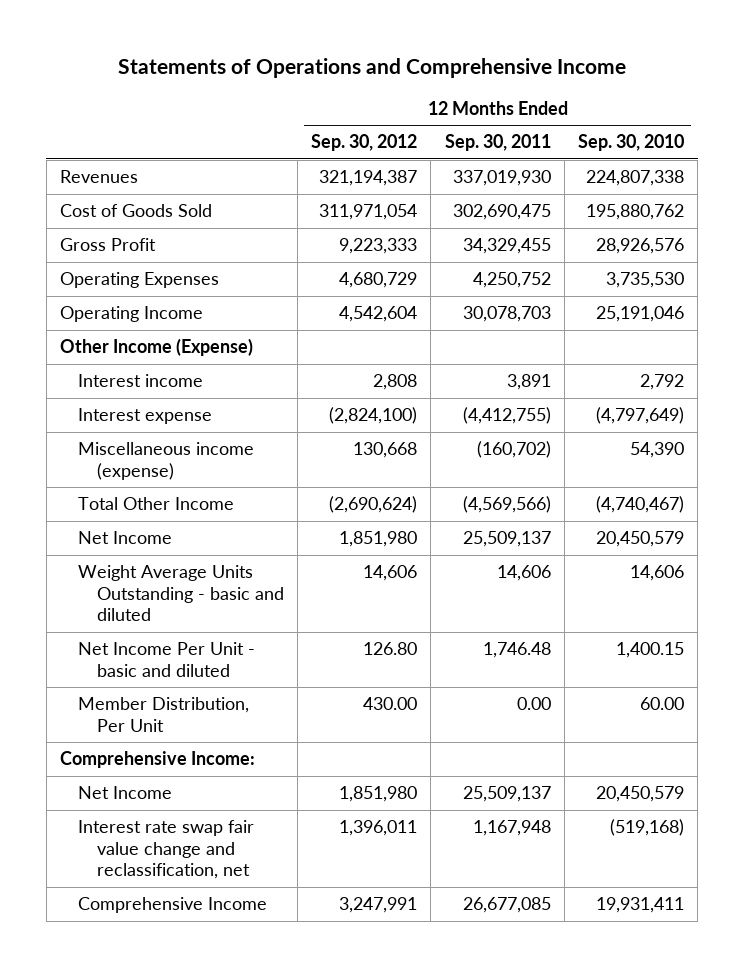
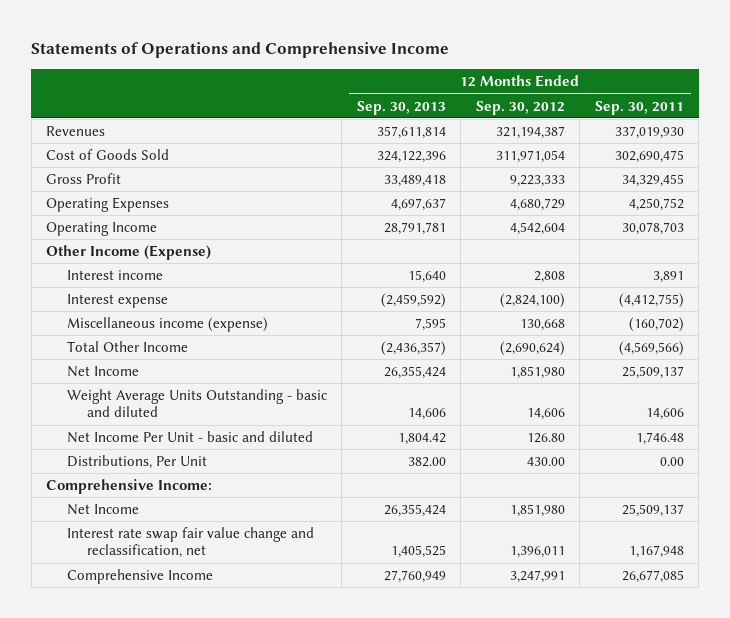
- | 12 Months Ended Sep. 30, 2012 | 12 Months Ended Sep. 30, 2011 | 12 Months Ended Sep. 30, 2010
+ | 12 Months Ended Sep. 30, 2013 | 12 Months Ended Sep. 30, 2012 | 12 Months Ended Sep. 30, 2011
- Member Distribution, Per Unit | 430.00 | 0.00 | 60.00
+ Distributions, Per Unit | 382.00 | 430.00 | 0.00

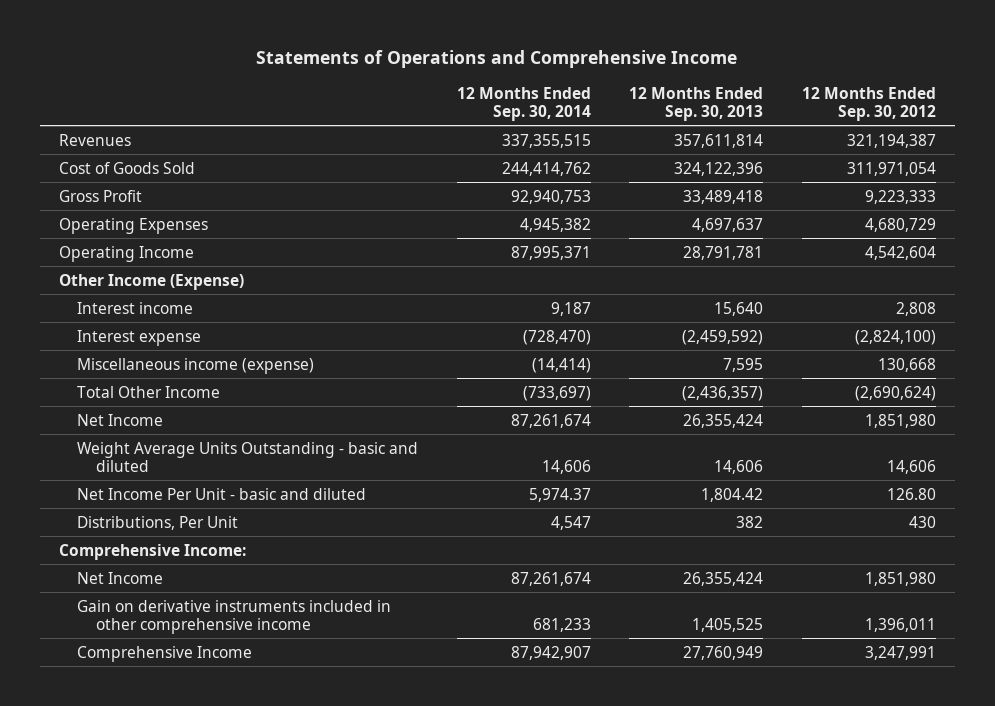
- | 12 Months Ended Sep. 30, 2013 | 12 Months Ended Sep. 30, 2012 | 12 Months Ended Sep. 30, 2011
+ | 12 Months Ended Sep. 30, 2014 | 12 Months Ended Sep. 30, 2013 | 12 Months Ended Sep. 30, 2012
- Distributions, Per Unit | 382.00 | 430.00 | 0.00
+ Distributions, Per Unit | 4,547 | 382 | 430
- Interest rate swap fair value change and reclassification, net | 1,405,525 | 1,396,011 | 1,167,948
+ Gain on derivative instruments included in other comprehensive income | 681,233 | 1,405,525 | 1,396,011

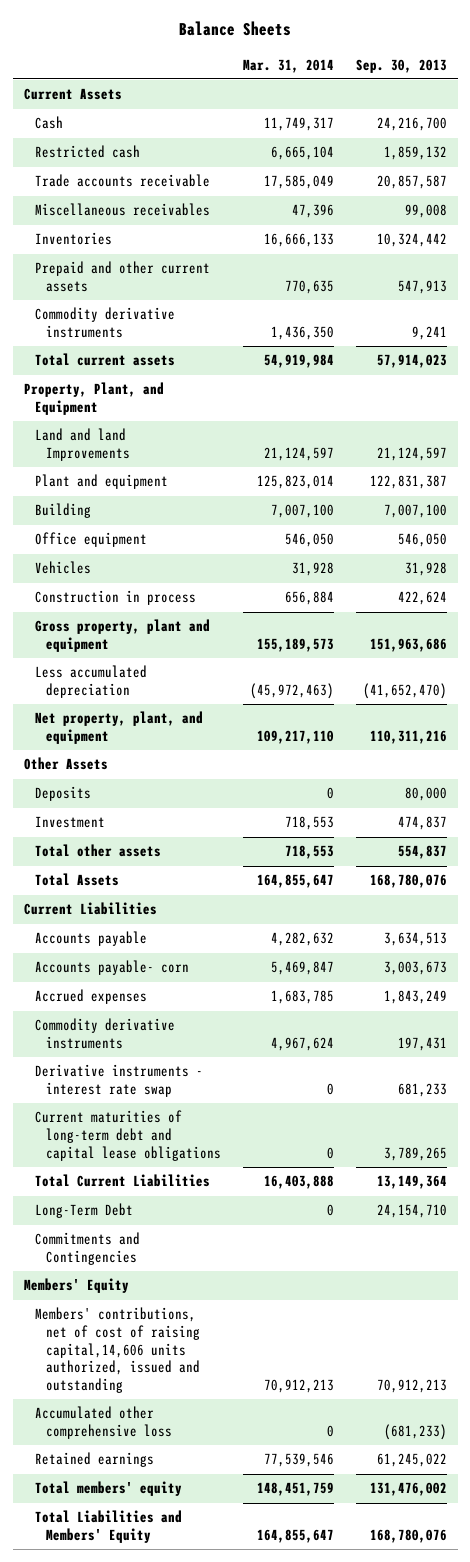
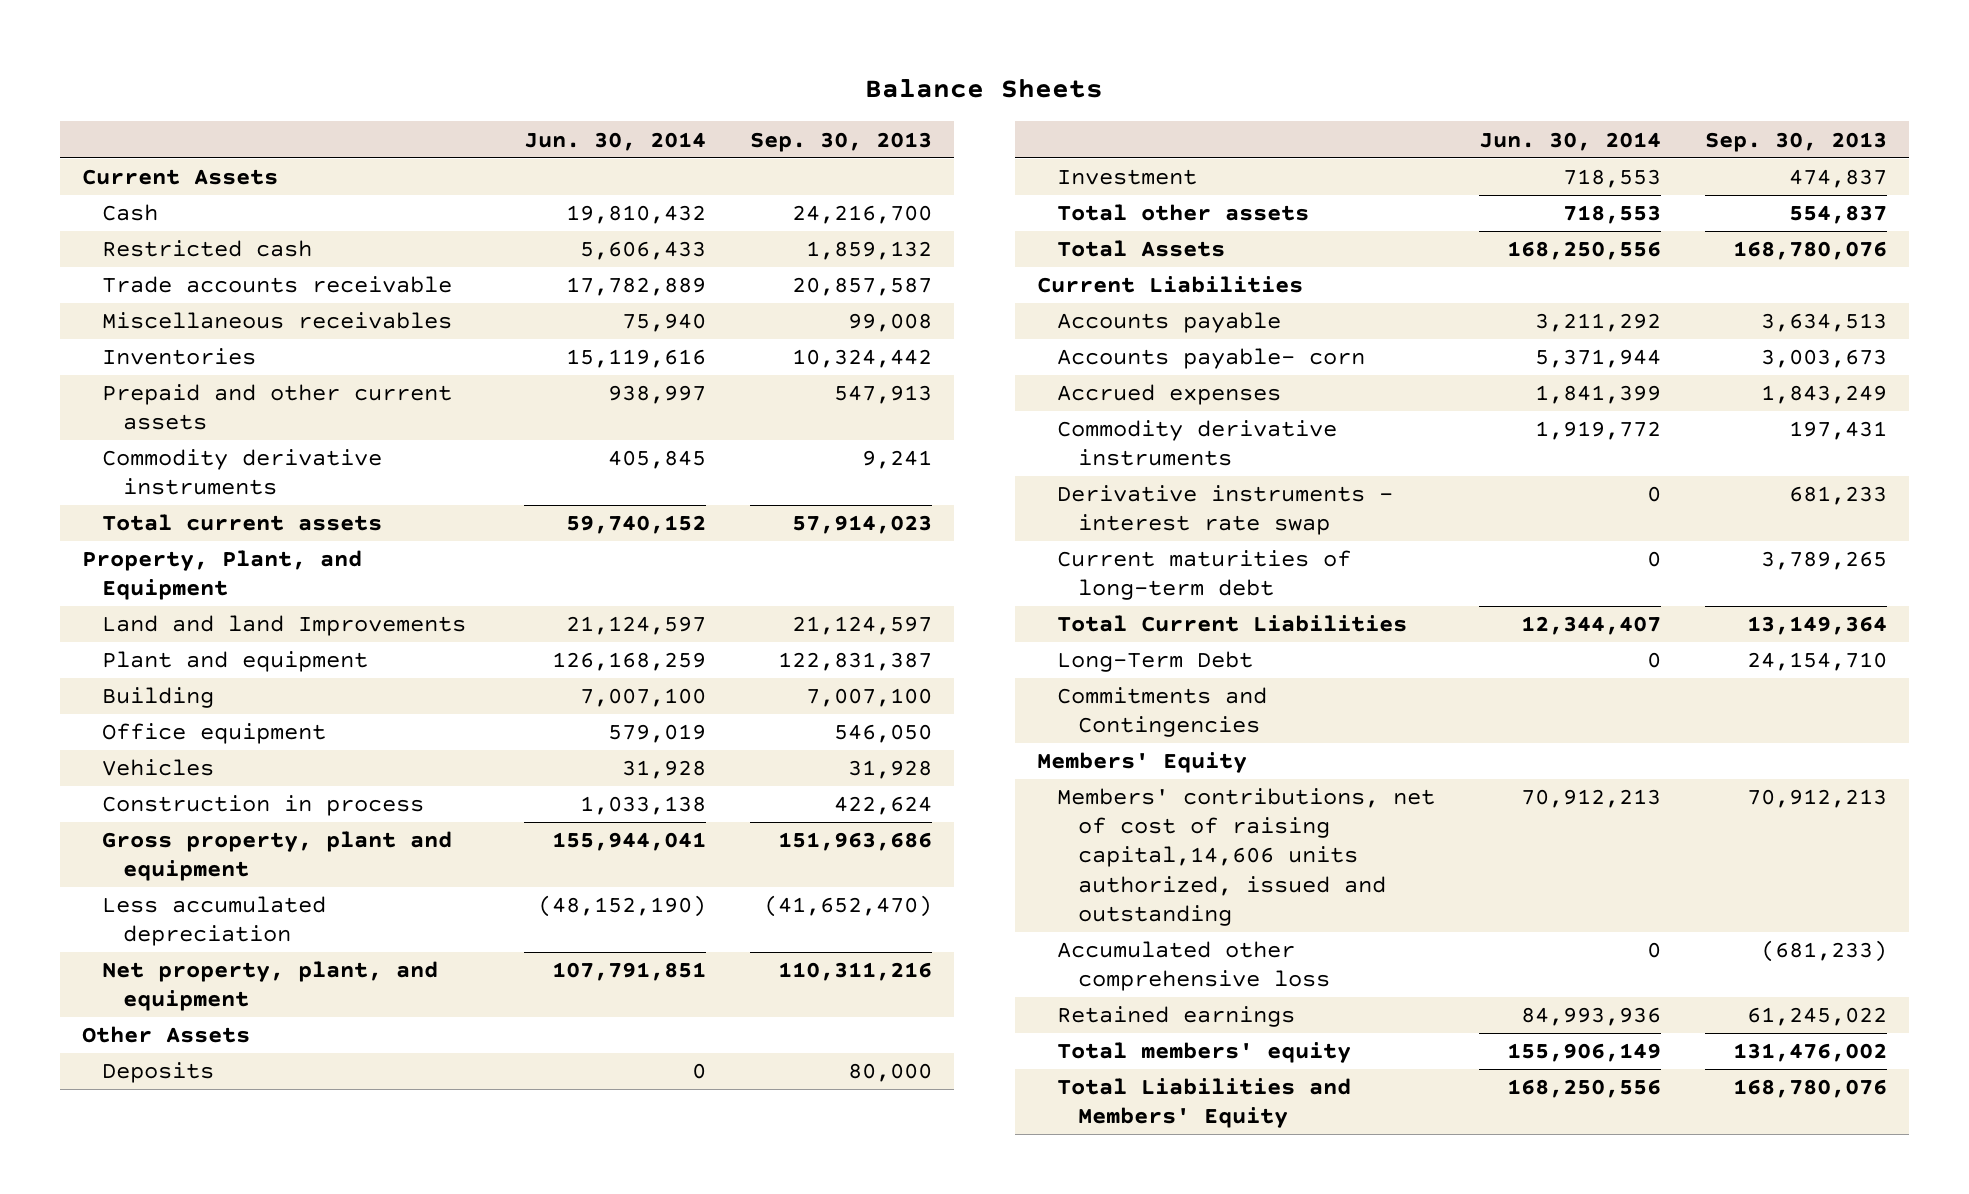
- | Mar. 31, 2014 | Sep. 30, 2013
+ | Jun. 30, 2014 | Sep. 30, 2013
- Current maturities of long-term debt and capital lease obligations | 0 | 3,789,265
+ Current maturities of long-term debt | 0 | 3,789,265

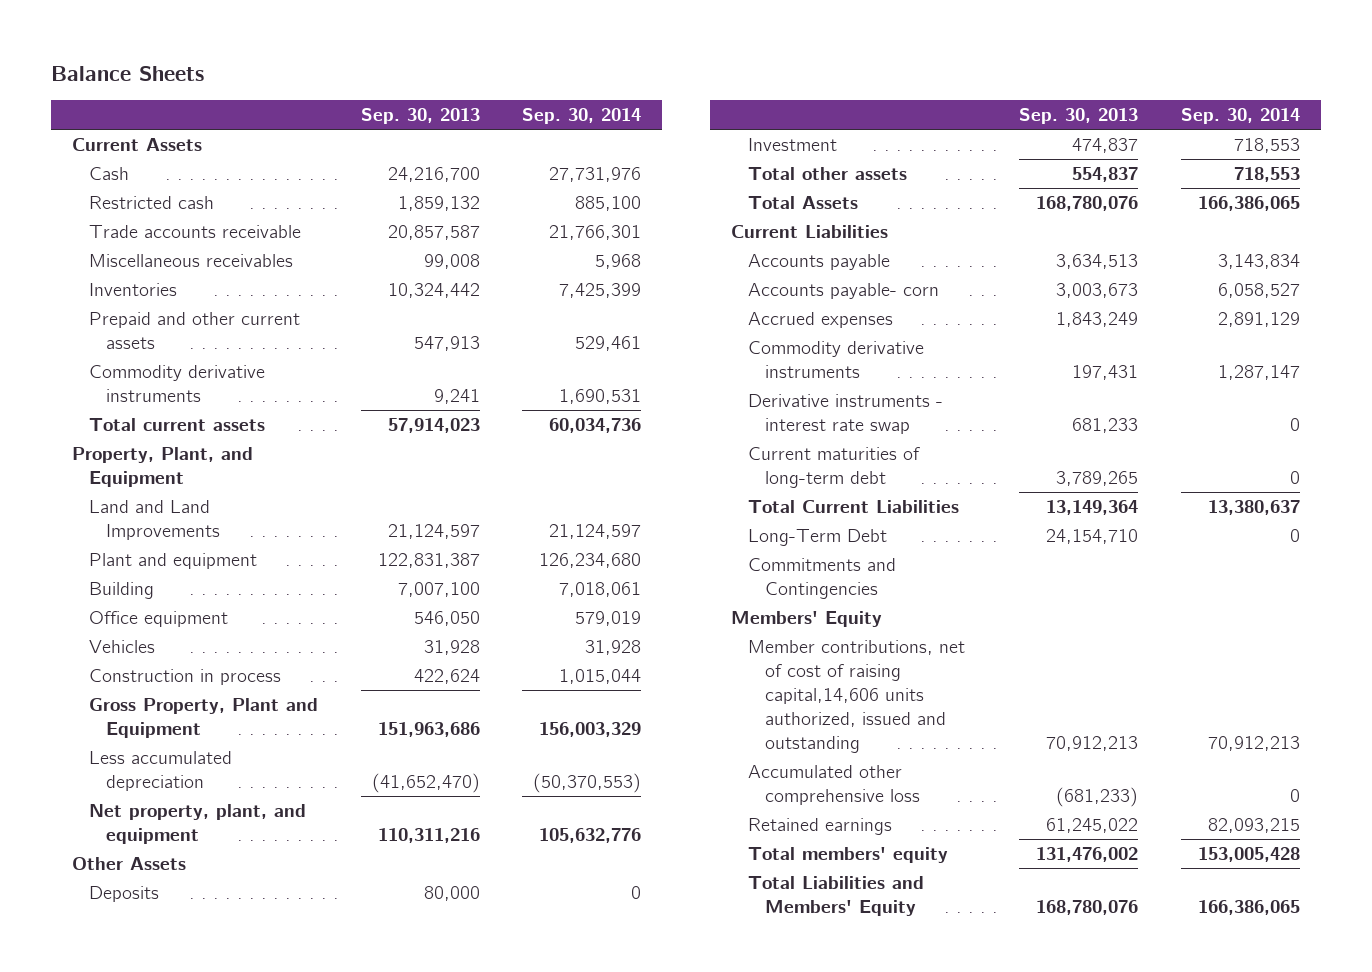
- | Jun. 30, 2014 | Sep. 30, 2013
+ | Sep. 30, 2013 | Sep. 30, 2014
- Land and land Improvements | 21,124,597 | 21,124,597
+ Land and Land Improvements | 21,124,597 | 21,124,597
- Gross property, plant and equipment | 155,944,041 | 151,963,686
+ Gross Property, Plant and Equipment | 151,963,686 | 156,003,329
- Members' contributions, net of cost of raising capital,14,606 units authorized, issued and outstanding | 70,912,213 | 70,912,213
+ Member contributions, net of cost of raising capital,14,606 units authorized, issued and outstanding | 70,912,213 | 70,912,213

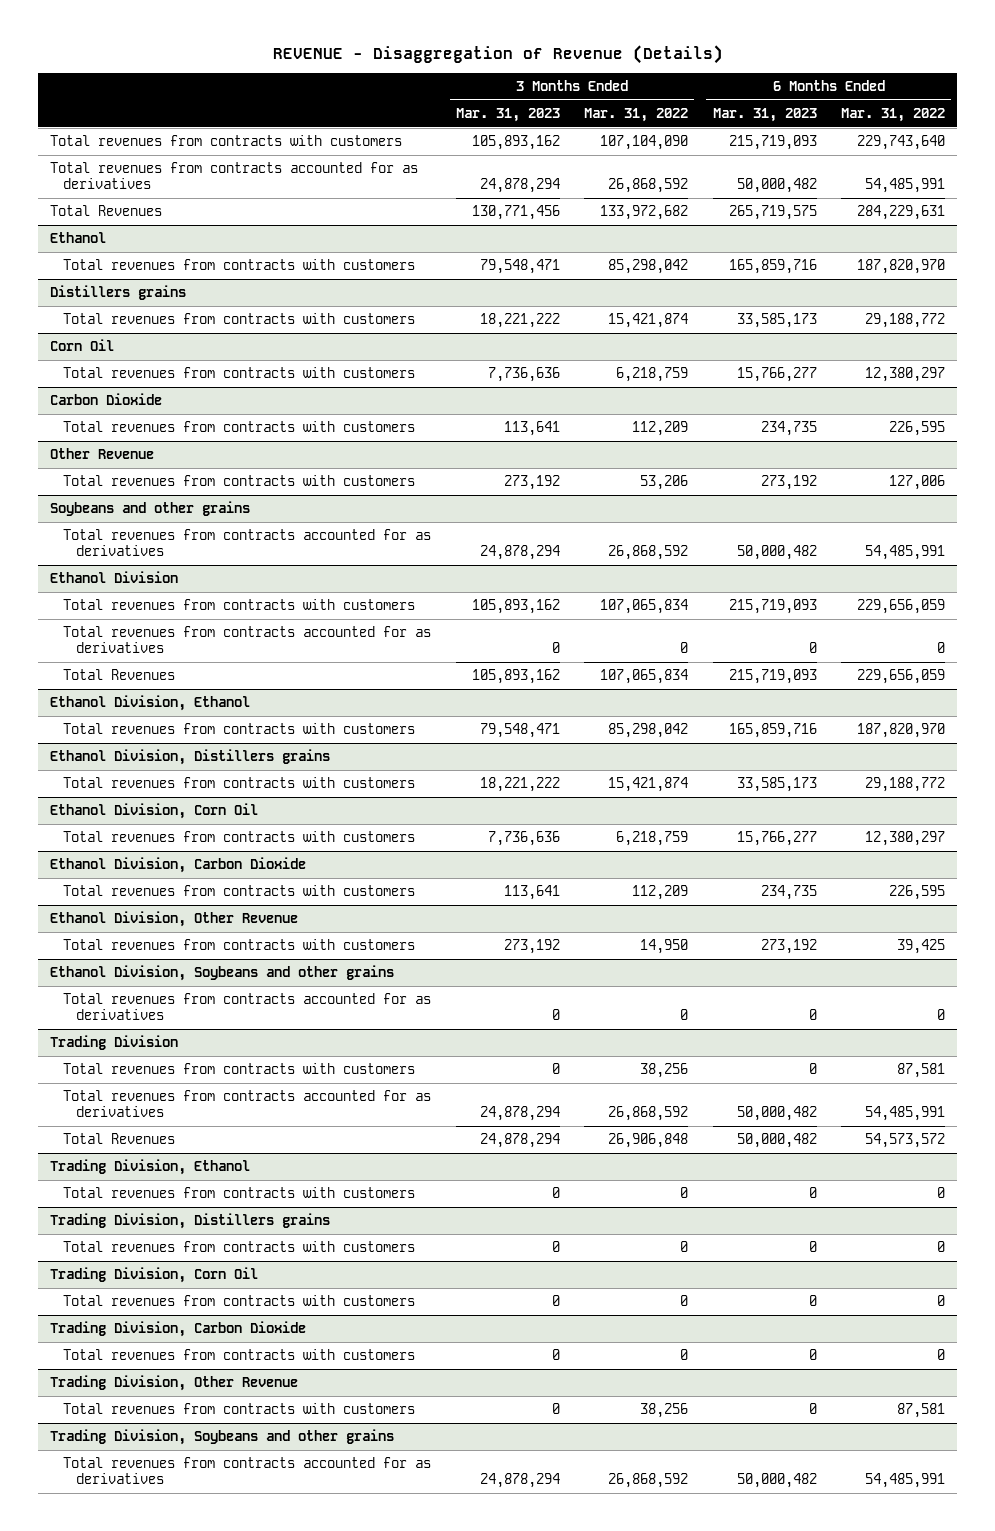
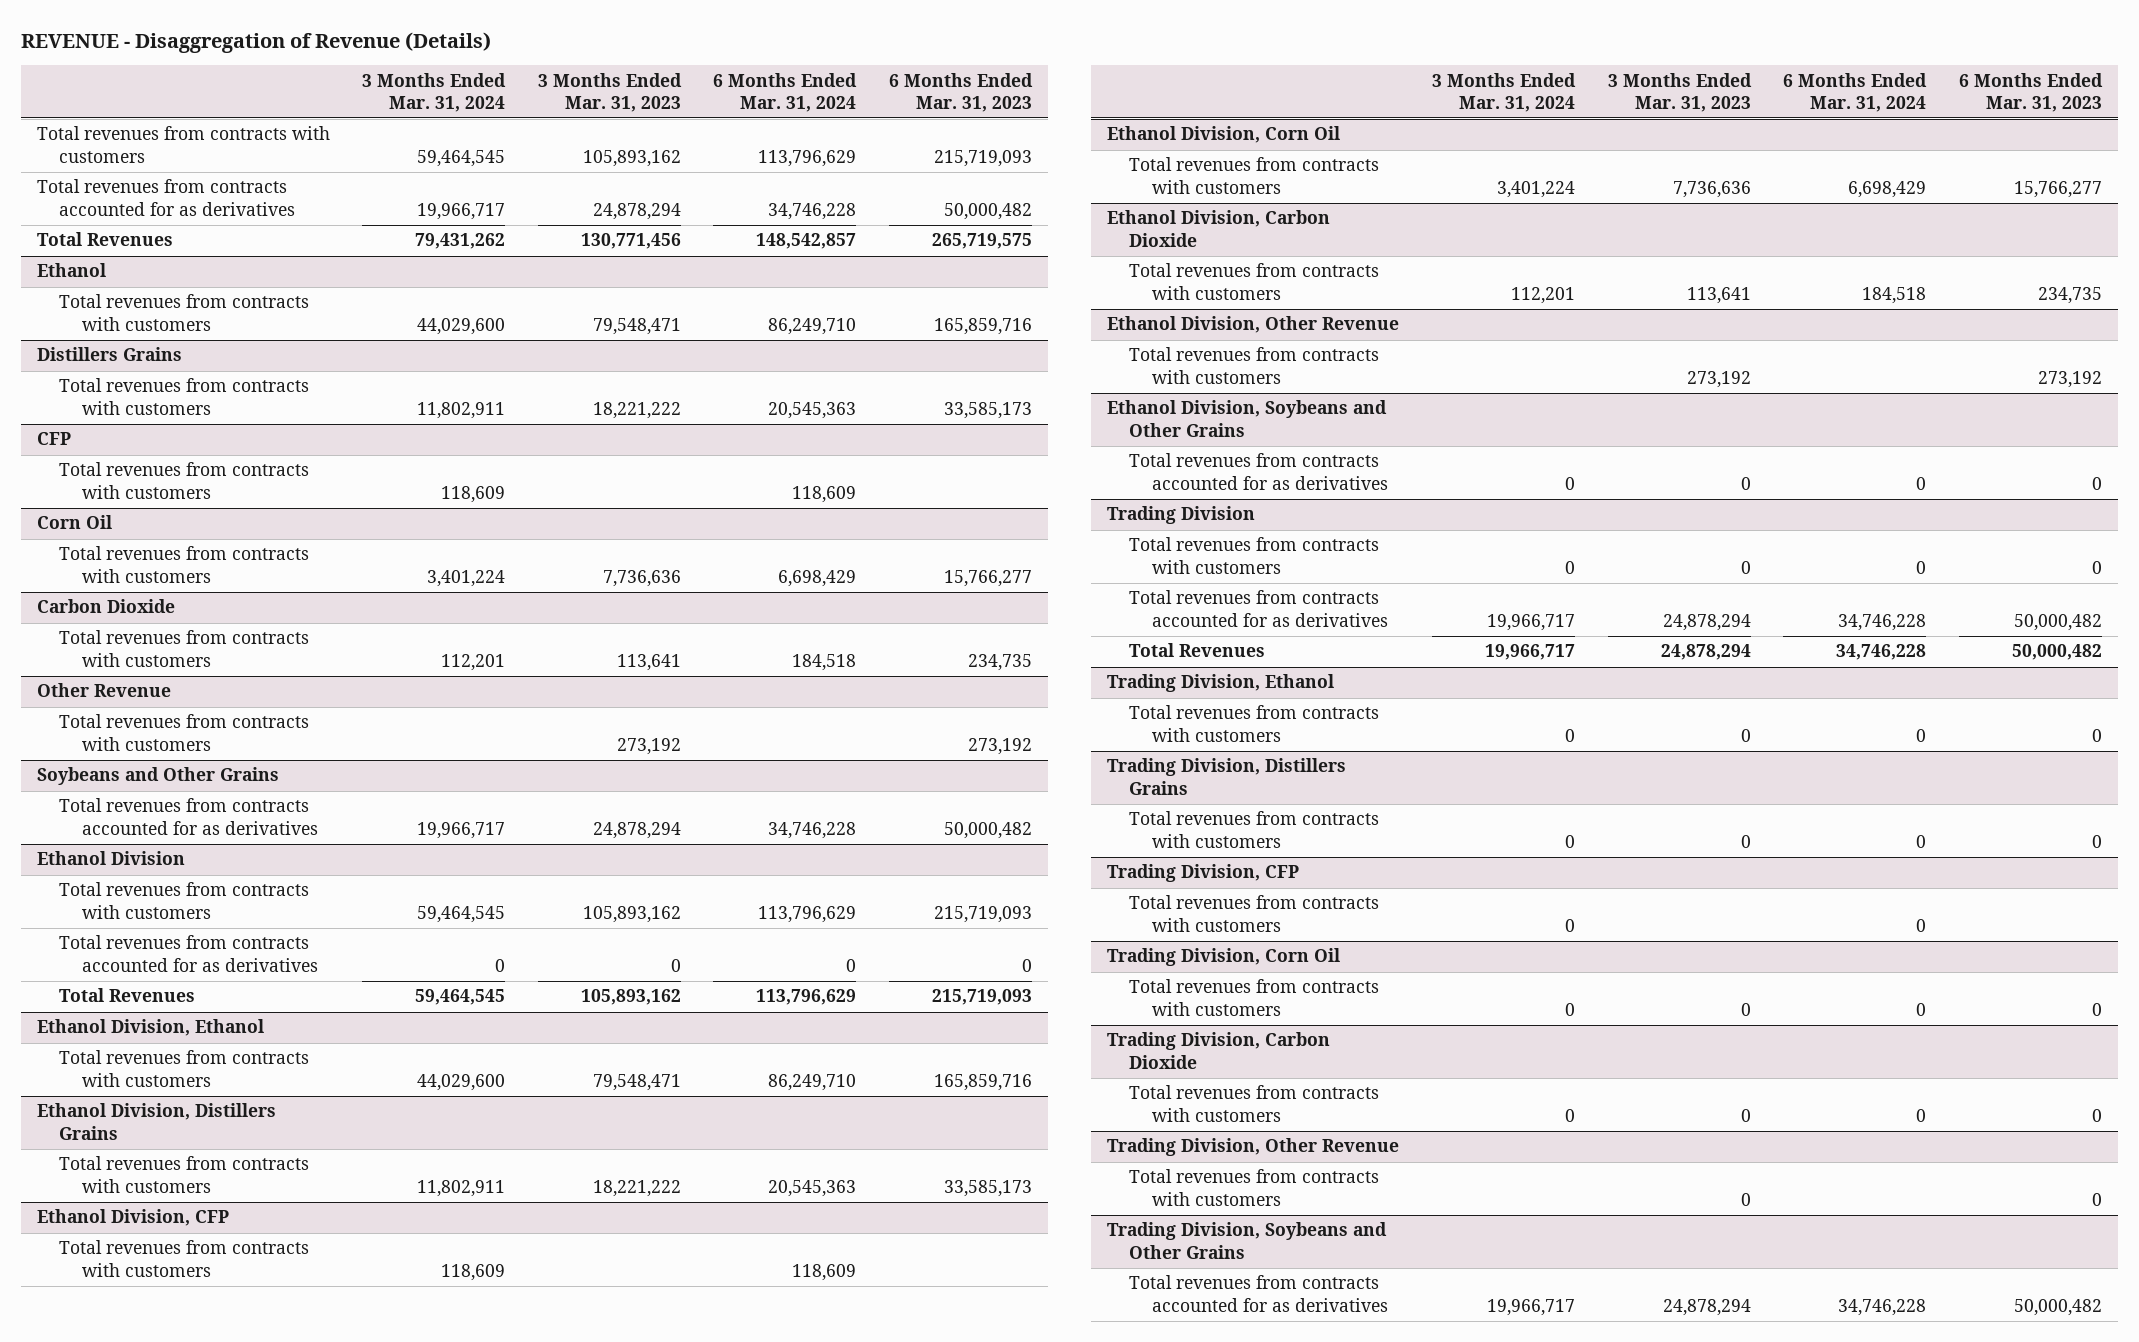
- | 3 Months Ended Mar. 31, 2023 | 3 Months Ended Mar. 31, 2022 | 6 Months Ended Mar. 31, 2023 | 6 Months Ended Mar. 31, 2022
+ | 3 Months Ended Mar. 31, 2024 | 3 Months Ended Mar. 31, 2023 | 6 Months Ended Mar. 31, 2024 | 6 Months Ended Mar. 31, 2023
- Distillers grains
+ Distillers Grains
+ CFP
+ Total revenues from contracts with customers | 118,609 | | 118,609 |
- Soybeans and other grains
+ Soybeans and Other Grains
- Ethanol Division, Distillers grains
+ Ethanol Division, Distillers Grains
+ Ethanol Division, CFP
+ Total revenues from contracts with customers | 118,609 | | 118,609 |
- Ethanol Division, Soybeans and other grains
+ Ethanol Division, Soybeans and Other Grains
- Trading Division, Distillers grains
+ Trading Division, Distillers Grains
+ Trading Division, CFP
+ Total revenues from contracts with customers | 0 | | 0 |
- Trading Division, Soybeans and other grains
+ Trading Division, Soybeans and Other Grains

